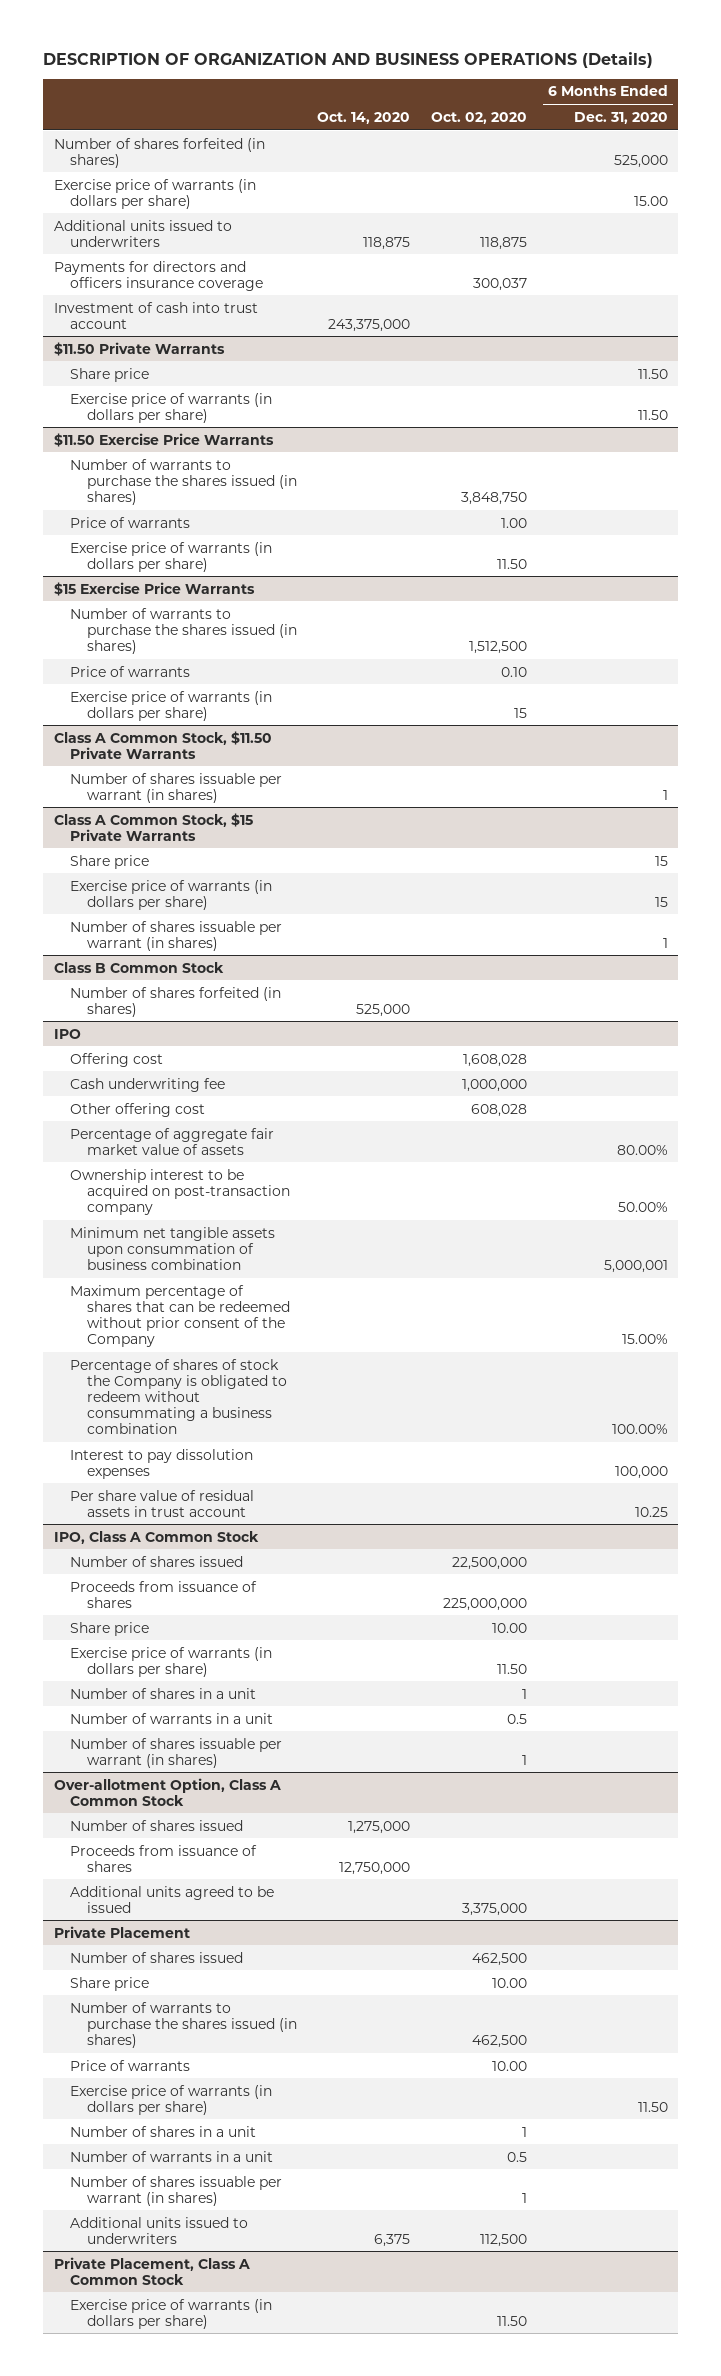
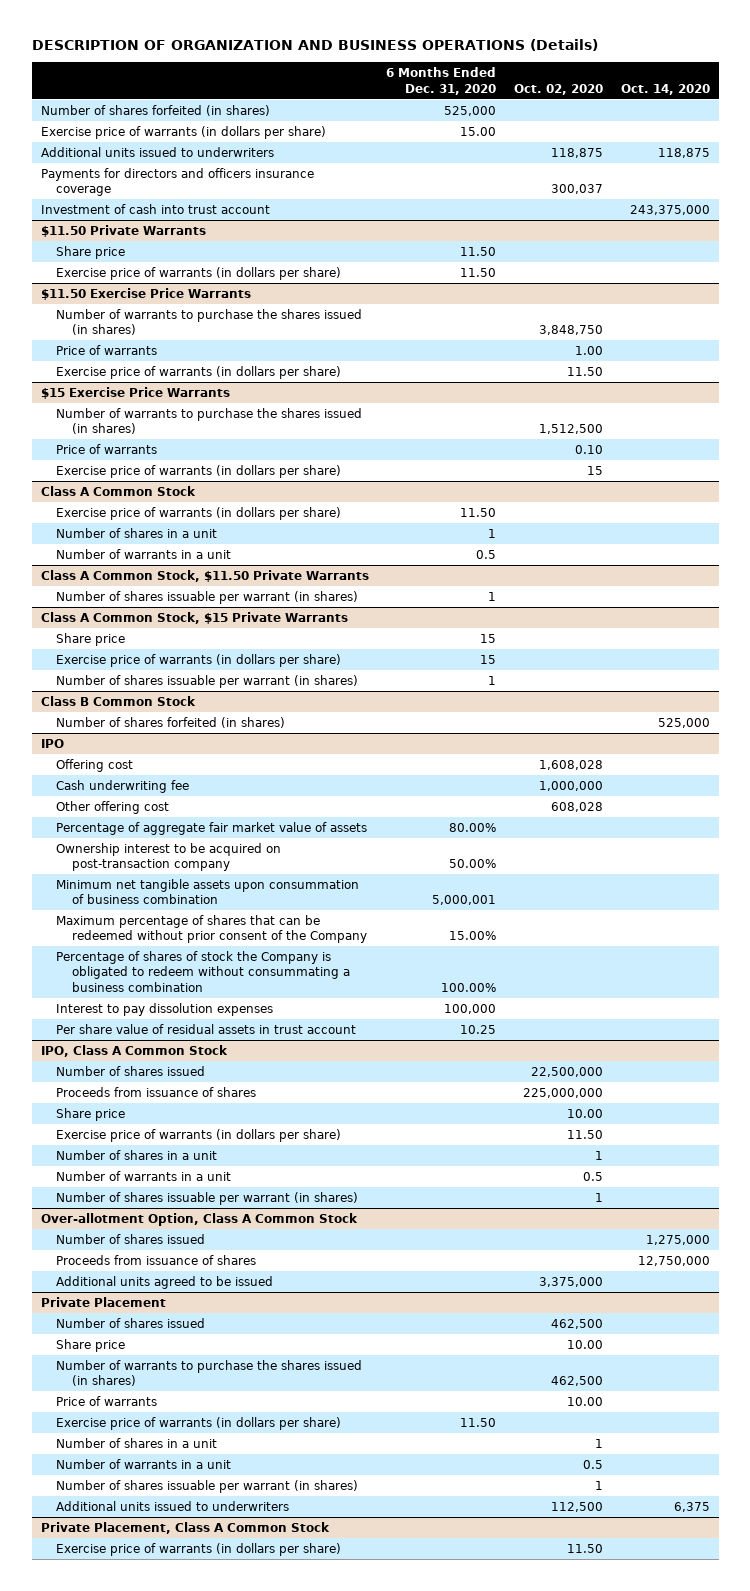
- | Oct. 14, 2020 | Oct. 02, 2020 | 6 Months Ended Dec. 31, 2020
+ | 6 Months Ended Dec. 31, 2020 | Oct. 02, 2020 | Oct. 14, 2020
+ Class A Common Stock
+ Exercise price of warrants (in dollars per share) | 11.50 | |
+ Number of shares in a unit | 1 | |
+ Number of warrants in a unit | 0.5 | |

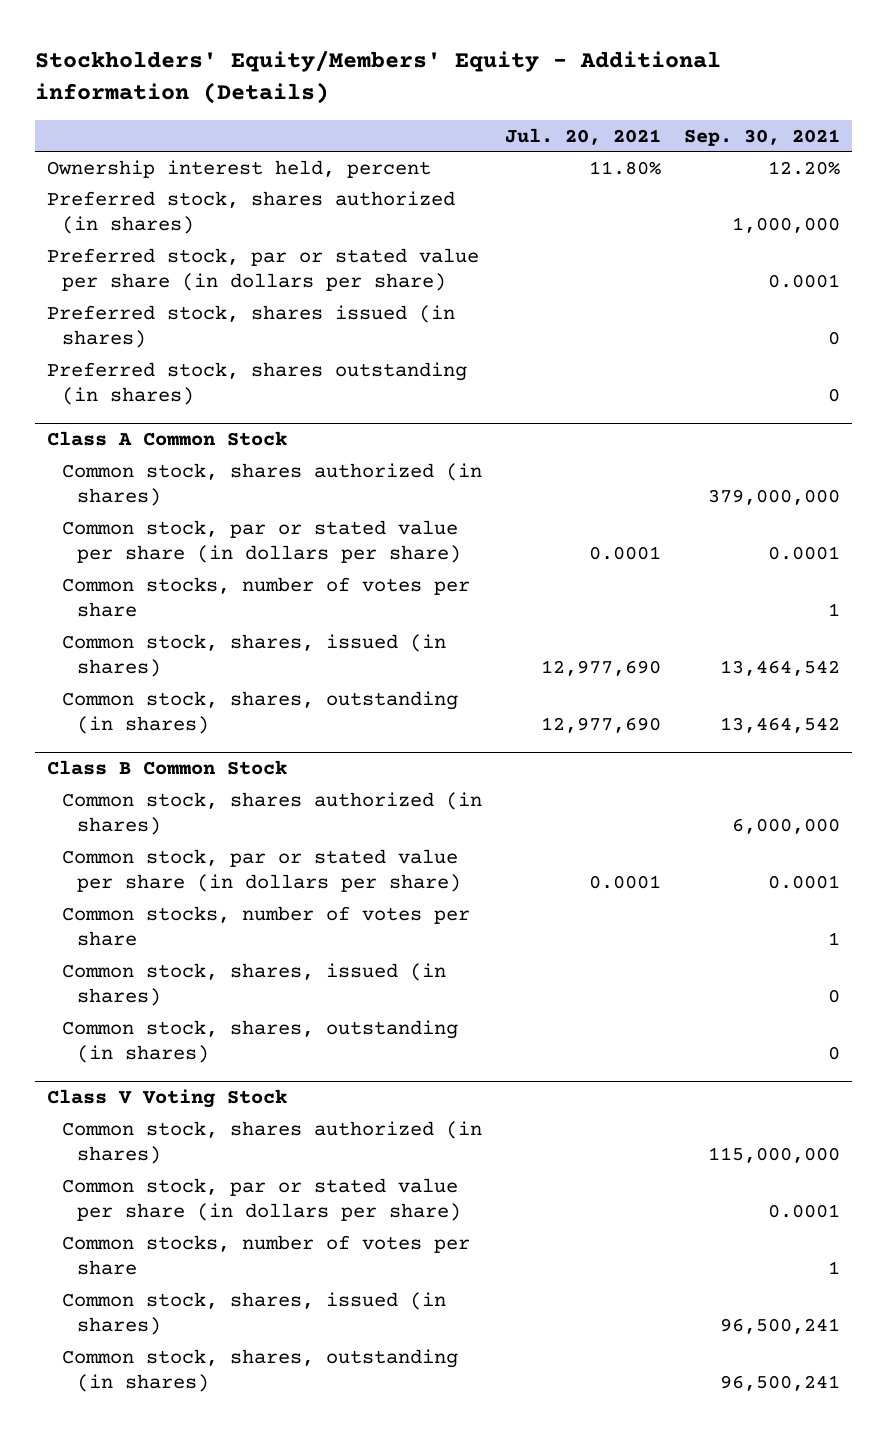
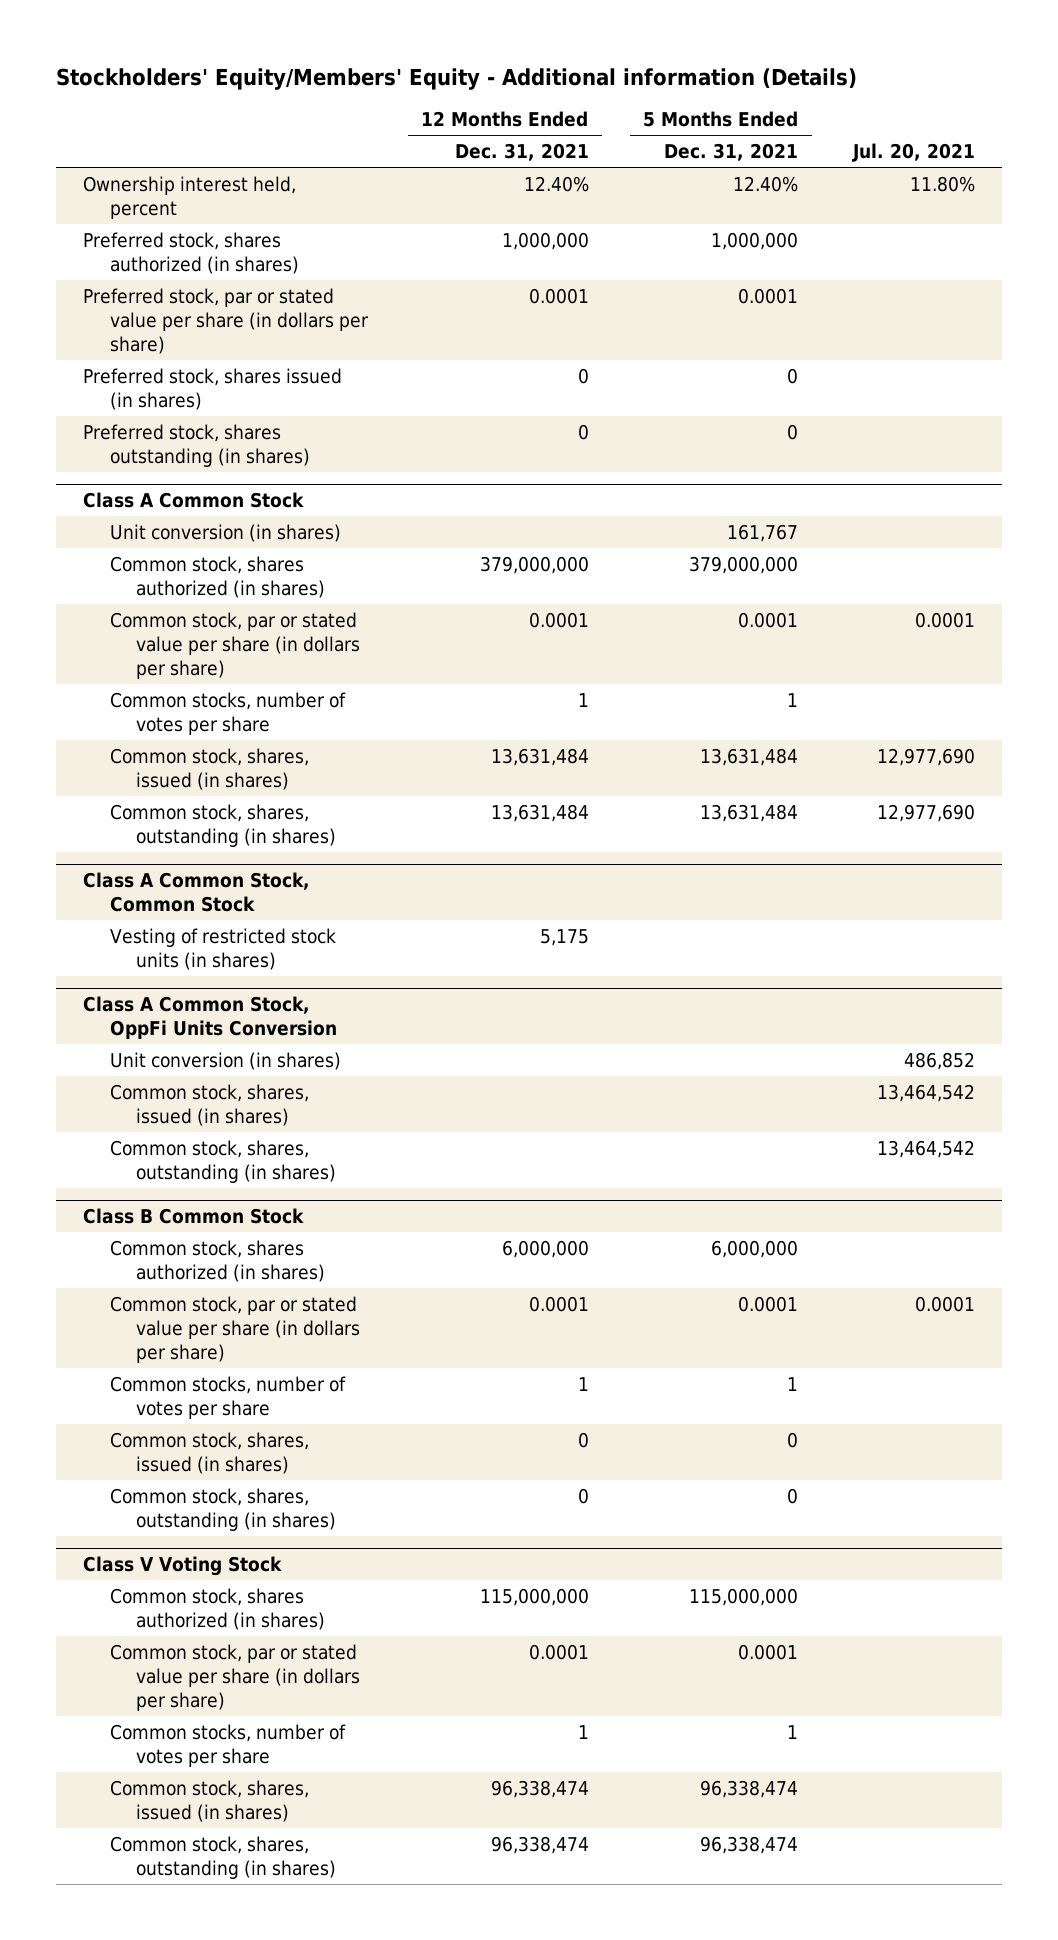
- | Jul. 20, 2021 | Sep. 30, 2021
+ | 12 Months Ended Dec. 31, 2021 | 5 Months Ended Dec. 31, 2021 | Jul. 20, 2021
@ Class A Common Stock
+ Unit conversion (in shares) | | 161,767 |
+ Class A Common Stock, Common Stock
+ Vesting of restricted stock units (in shares) | 5,175 | |
+ Class A Common Stock, OppFi Units Conversion
+ Unit conversion (in shares) | | | 486,852
+ Common stock, shares, issued (in shares) | | | 13,464,542
+ Common stock, shares, outstanding (in shares) | | | 13,464,542

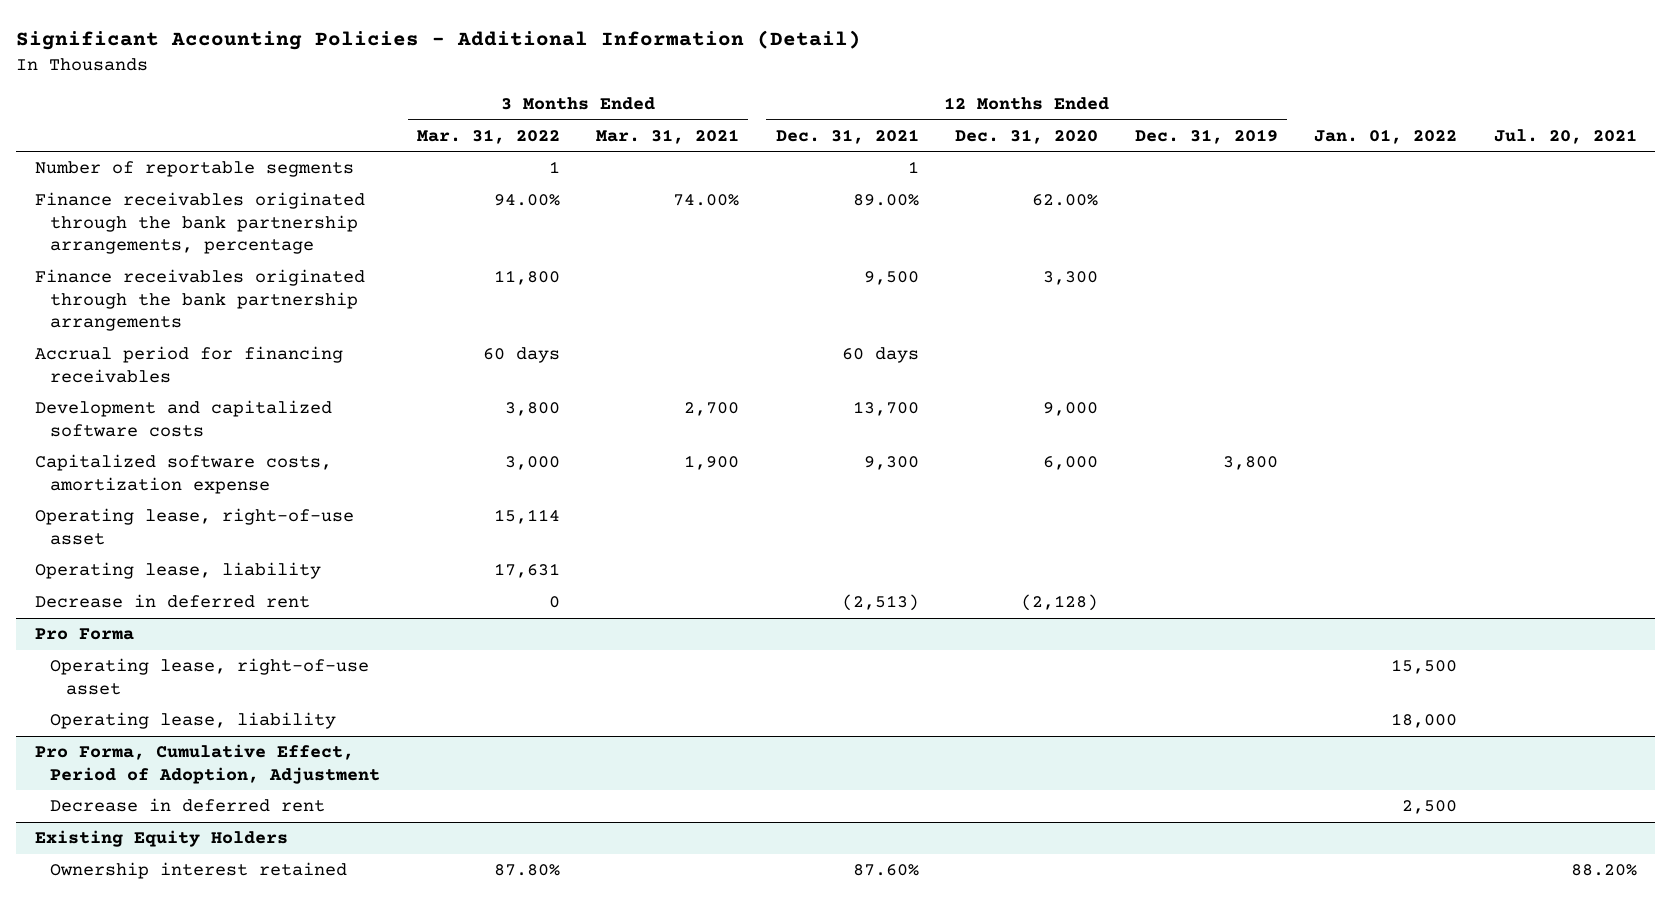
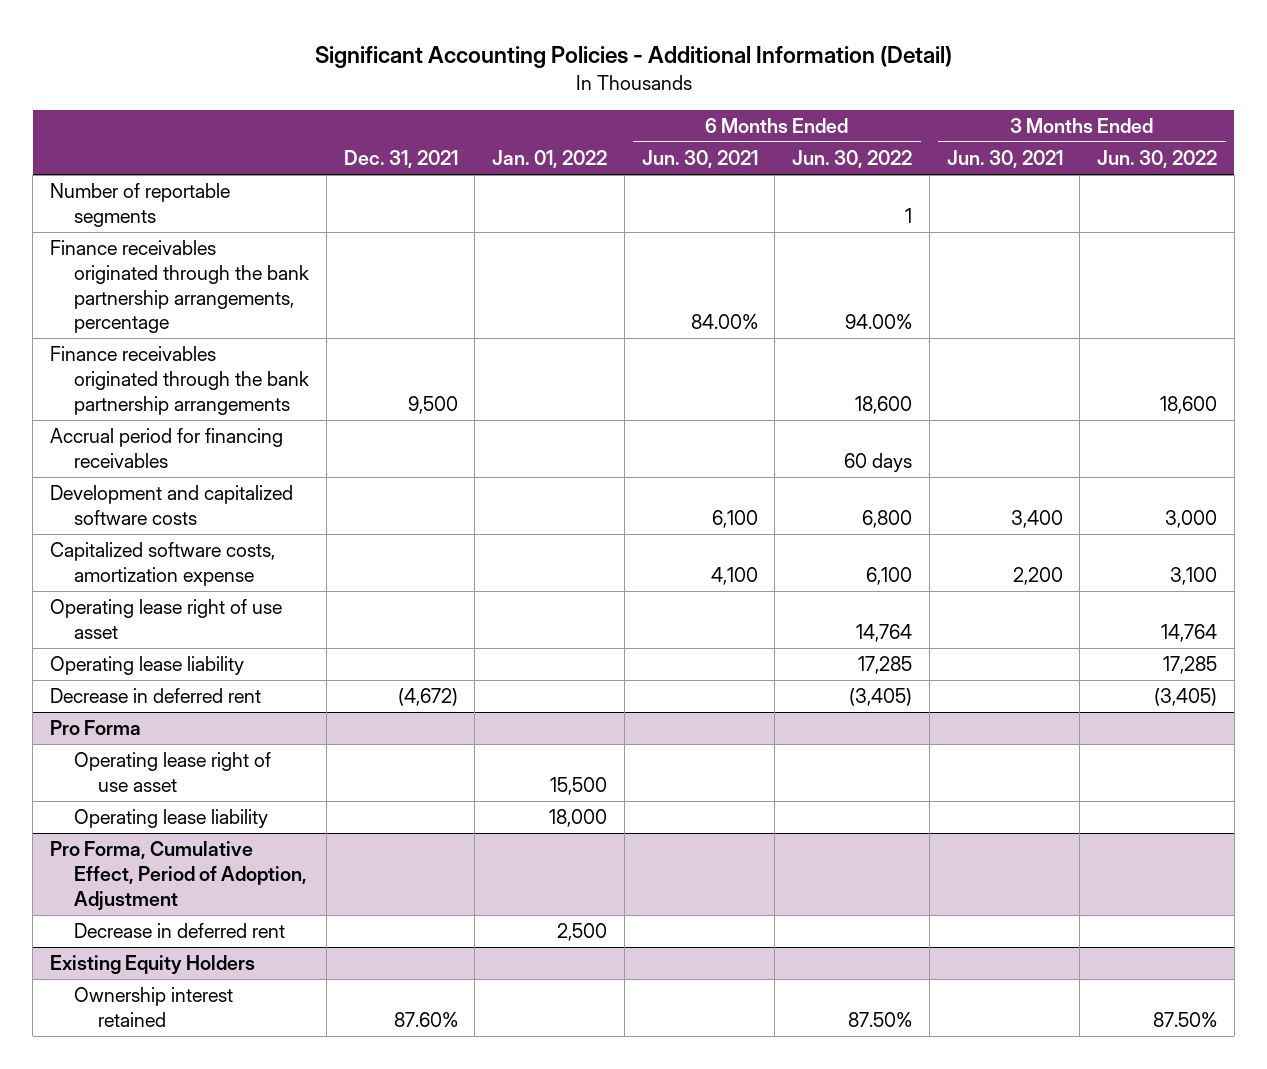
- | 3 Months Ended Mar. 31, 2022 | 3 Months Ended Mar. 31, 2021 | 12 Months Ended Dec. 31, 2021 | 12 Months Ended Dec. 31, 2020 | 12 Months Ended Dec. 31, 2019 | Jan. 01, 2022 | Jul. 20, 2021
+ | Dec. 31, 2021 | Jan. 01, 2022 | 6 Months Ended Jun. 30, 2021 | 6 Months Ended Jun. 30, 2022 | 3 Months Ended Jun. 30, 2021 | 3 Months Ended Jun. 30, 2022
- Operating lease, right-of-use asset | 15,114 | | | | | |
- Operating lease, liability | 17,631 | | | | | |
+ Operating lease right of use asset | | | | 14,764 | | 14,764
+ Operating lease liability | | | | 17,285 | | 17,285
@ Pro Forma
- Operating lease, right-of-use asset | | | | | | 15,500 |
- Operating lease, liability | | | | | | 18,000 |
+ Operating lease right of use asset | | 15,500 | | | |
+ Operating lease liability | | 18,000 | | | |

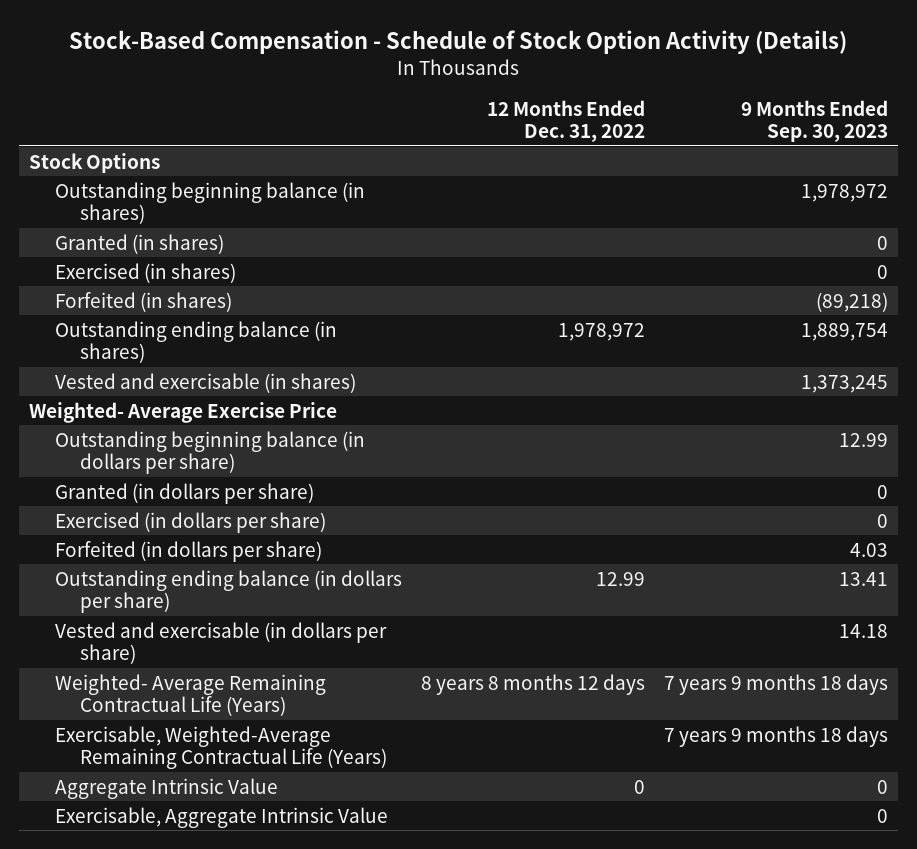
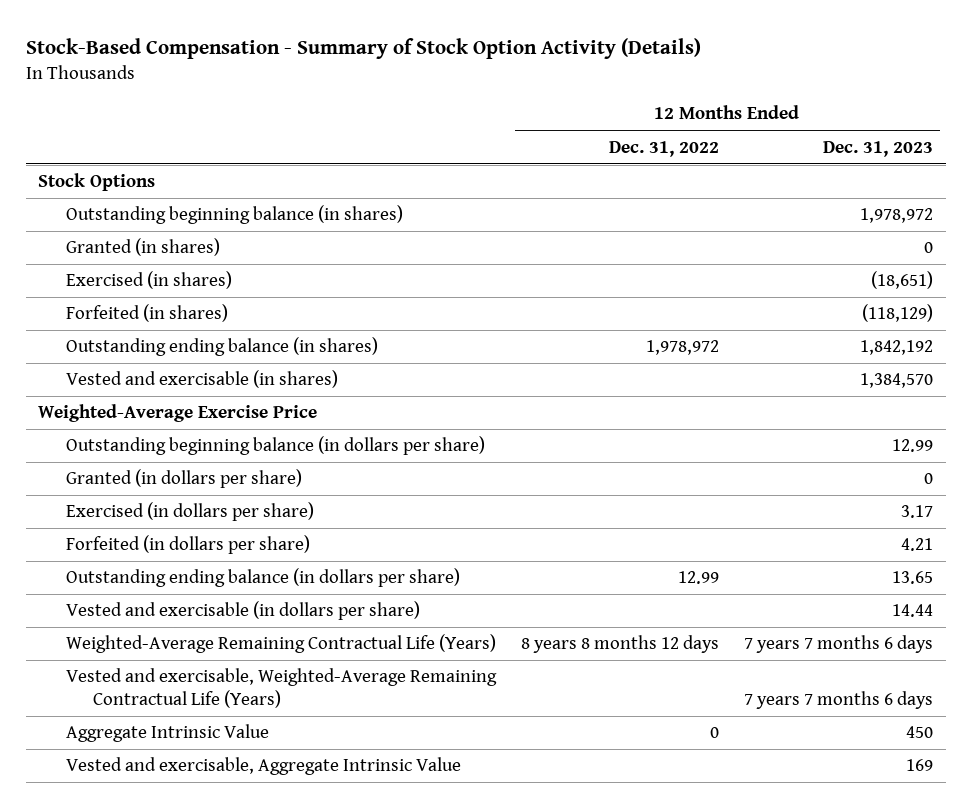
- Stock-Based Compensation - Schedule of Stock Option Activity (Details)
+ Stock-Based Compensation - Summary of Stock Option Activity (Details)
- | 12 Months Ended Dec. 31, 2022 | 9 Months Ended Sep. 30, 2023
+ | 12 Months Ended Dec. 31, 2022 | 12 Months Ended Dec. 31, 2023
- Weighted- Average Exercise Price
+ Weighted-Average Exercise Price
- Weighted- Average Remaining Contractual Life (Years) | 8 years 8 months 12 days | 7 years 9 months 18 days
- Exercisable, Weighted-Average Remaining Contractual Life (Years) | | 7 years 9 months 18 days
+ Weighted-Average Remaining Contractual Life (Years) | 8 years 8 months 12 days | 7 years 7 months 6 days
+ Vested and exercisable, Weighted-Average Remaining Contractual Life (Years) | | 7 years 7 months 6 days
- Exercisable, Aggregate Intrinsic Value | | 0
+ Vested and exercisable, Aggregate Intrinsic Value | | 169

